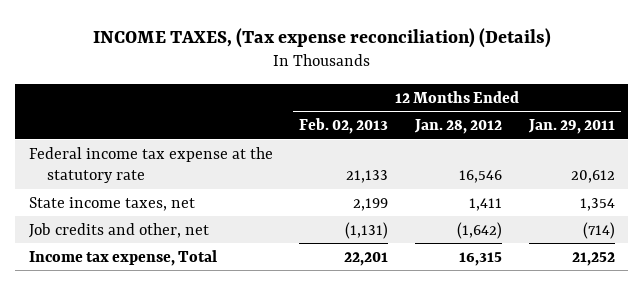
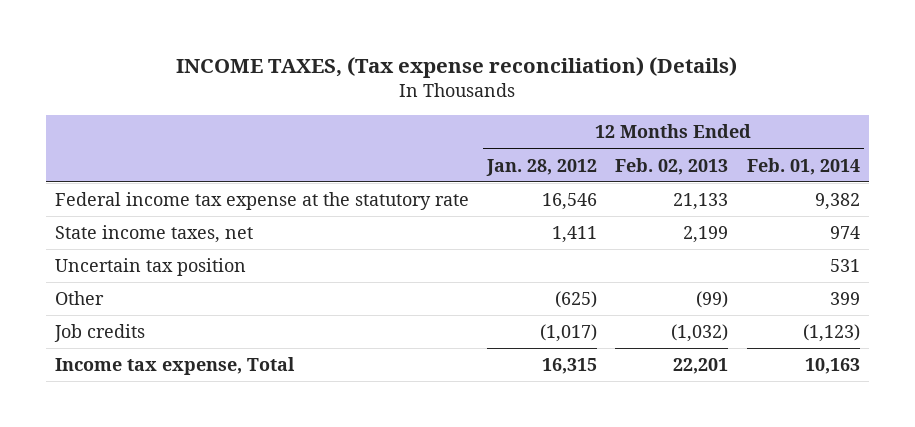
- | 12 Months Ended Feb. 02, 2013 | 12 Months Ended Jan. 28, 2012 | 12 Months Ended Jan. 29, 2011
+ | 12 Months Ended Jan. 28, 2012 | 12 Months Ended Feb. 02, 2013 | 12 Months Ended Feb. 01, 2014
- Job credits and other, net | (1,131) | (1,642) | (714)
+ Uncertain tax position | | | 531
+ Other | (625) | (99) | 399
+ Job credits | (1,017) | (1,032) | (1,123)

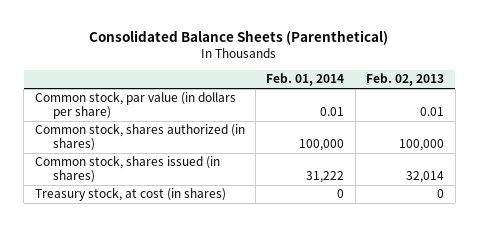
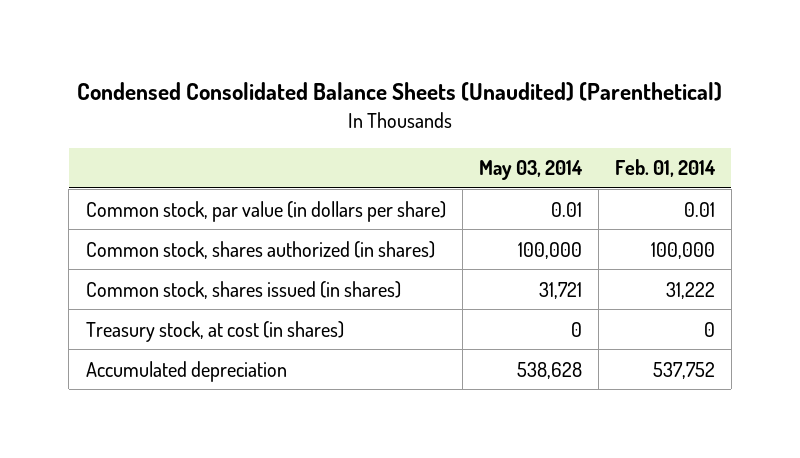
- Consolidated Balance Sheets (Parenthetical)
+ Condensed Consolidated Balance Sheets (Unaudited) (Parenthetical)
- | Feb. 01, 2014 | Feb. 02, 2013
+ | May 03, 2014 | Feb. 01, 2014
+ Accumulated depreciation | 538,628 | 537,752

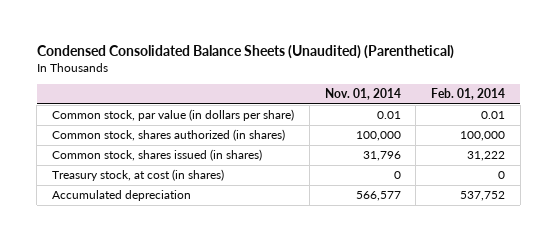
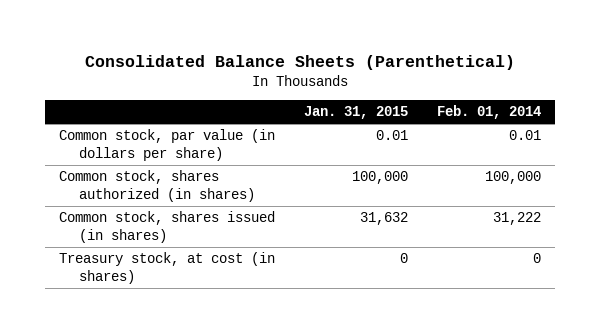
- Condensed Consolidated Balance Sheets (Unaudited) (Parenthetical)
+ Consolidated Balance Sheets (Parenthetical)
- | Nov. 01, 2014 | Feb. 01, 2014
+ | Jan. 31, 2015 | Feb. 01, 2014
- Accumulated depreciation | 566,577 | 537,752

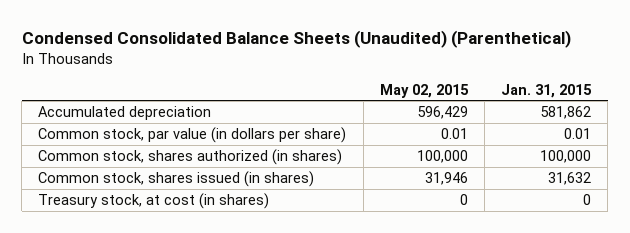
- Consolidated Balance Sheets (Parenthetical)
+ Condensed Consolidated Balance Sheets (Unaudited) (Parenthetical)
- | Jan. 31, 2015 | Feb. 01, 2014
+ | May 02, 2015 | Jan. 31, 2015
+ Accumulated depreciation | 596,429 | 581,862

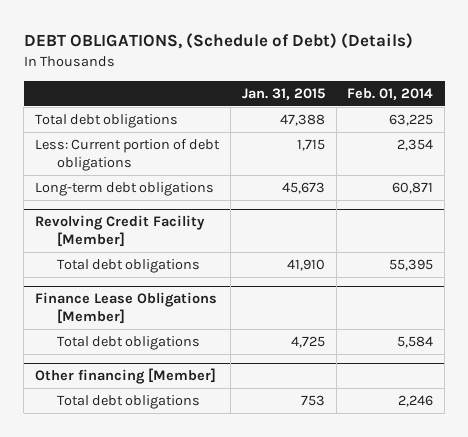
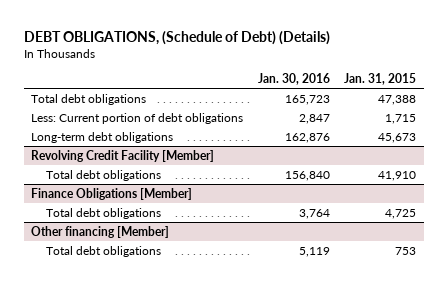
- | Jan. 31, 2015 | Feb. 01, 2014
+ | Jan. 30, 2016 | Jan. 31, 2015
- Finance Lease Obligations [Member]
+ Finance Obligations [Member]

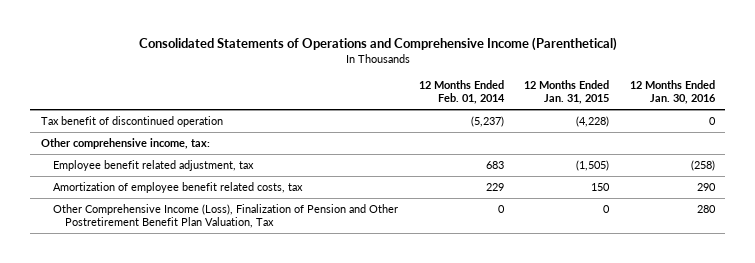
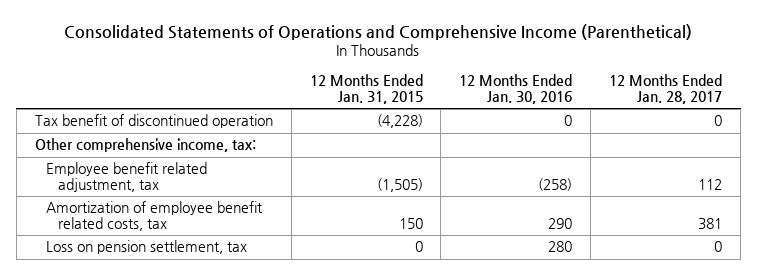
- | 12 Months Ended Feb. 01, 2014 | 12 Months Ended Jan. 31, 2015 | 12 Months Ended Jan. 30, 2016
+ | 12 Months Ended Jan. 31, 2015 | 12 Months Ended Jan. 30, 2016 | 12 Months Ended Jan. 28, 2017
- Other Comprehensive Income (Loss), Finalization of Pension and Other Postretirement Benefit Plan Valuation, Tax | 0 | 0 | 280
+ Loss on pension settlement, tax | 0 | 280 | 0

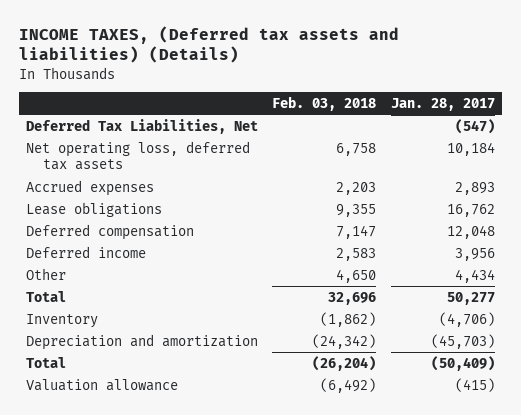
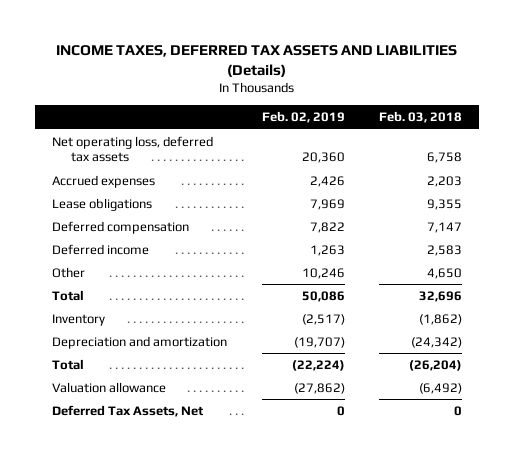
- INCOME TAXES, (Deferred tax assets and liabilities) (Details)
+ INCOME TAXES, DEFERRED TAX ASSETS AND LIABILITIES (Details)
- | Feb. 03, 2018 | Jan. 28, 2017
+ | Feb. 02, 2019 | Feb. 03, 2018
- Deferred Tax Liabilities, Net | | (547)
+ Deferred Tax Assets, Net | 0 | 0

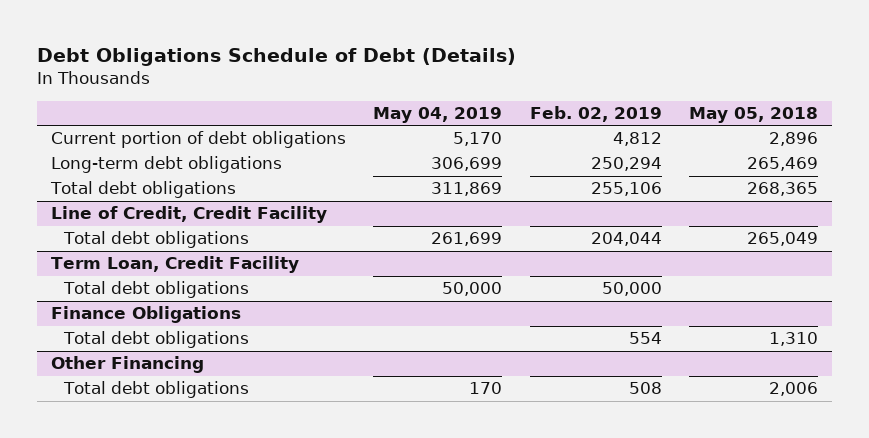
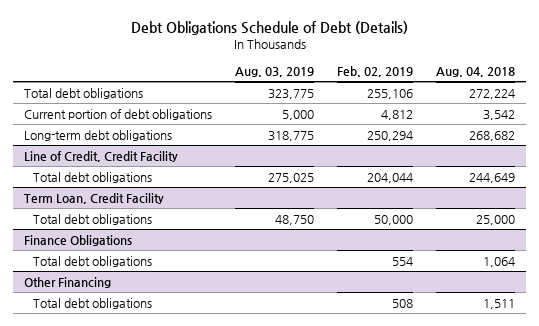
- | May 04, 2019 | Feb. 02, 2019 | May 05, 2018
+ | Aug. 03, 2019 | Feb. 02, 2019 | Aug. 04, 2018
moved up: Total debt obligations | 323,775 | 255,106 | 272,224

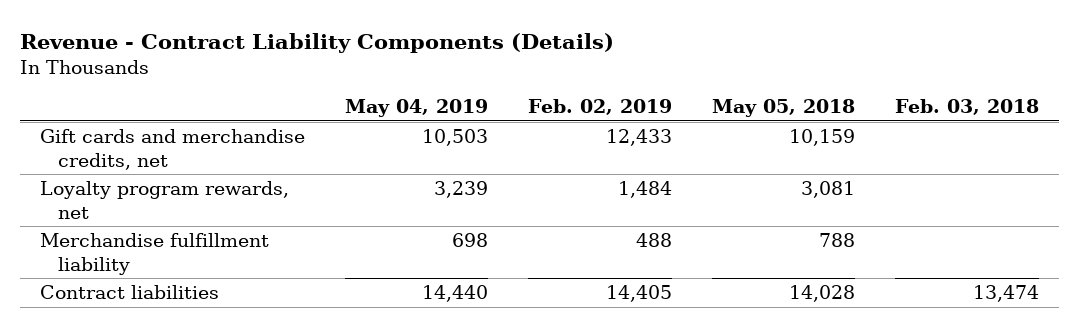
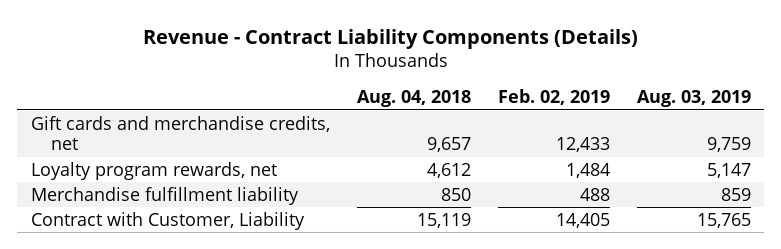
- | May 04, 2019 | Feb. 02, 2019 | May 05, 2018 | Feb. 03, 2018
+ | Aug. 04, 2018 | Feb. 02, 2019 | Aug. 03, 2019
- Contract liabilities | 14,440 | 14,405 | 14,028 | 13,474
+ Contract with Customer, Liability | 15,119 | 14,405 | 15,765

